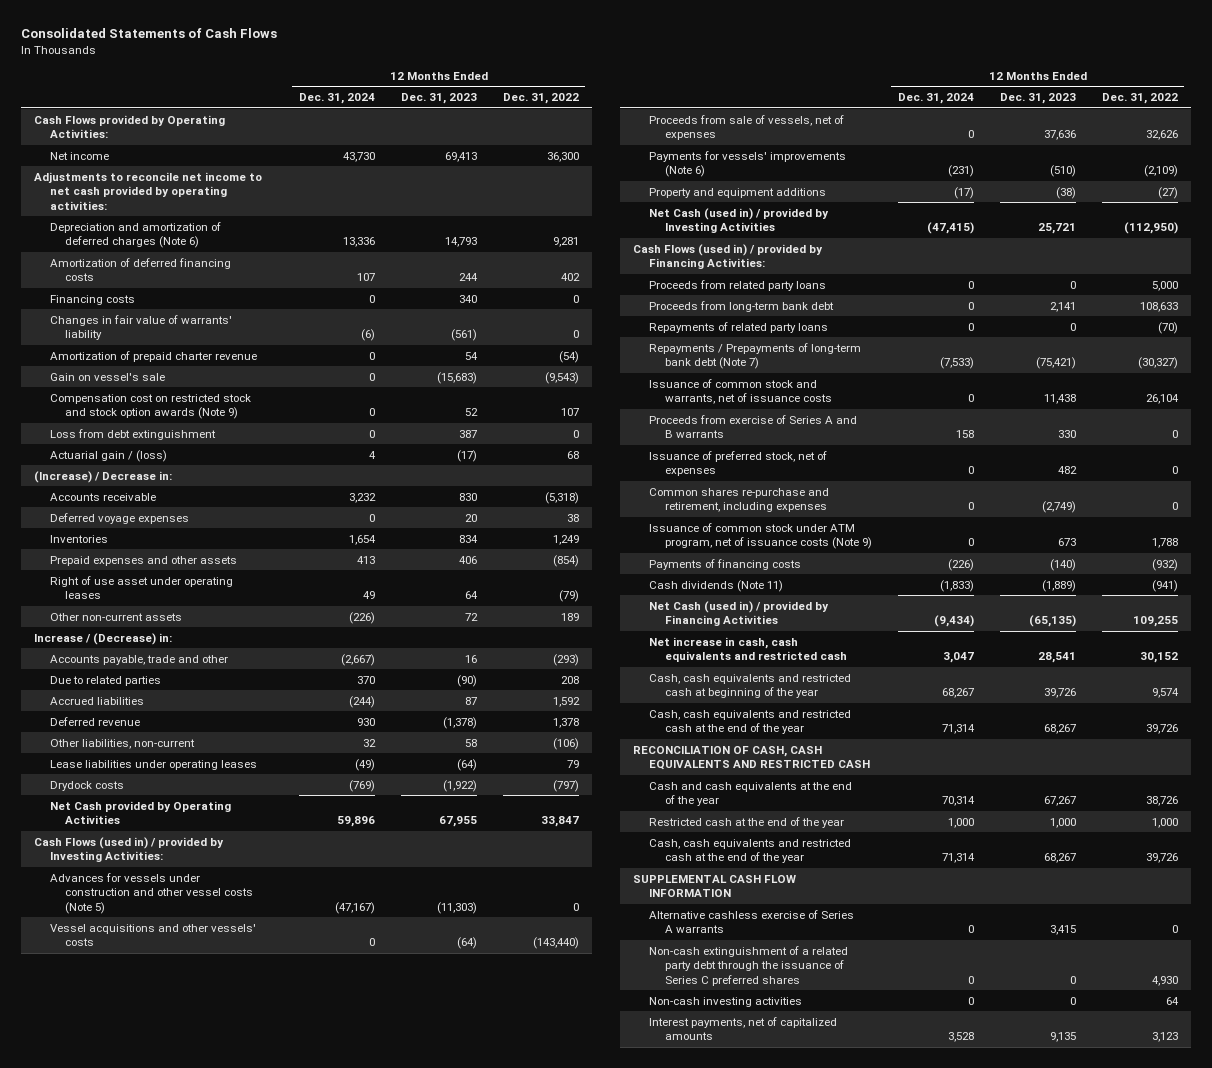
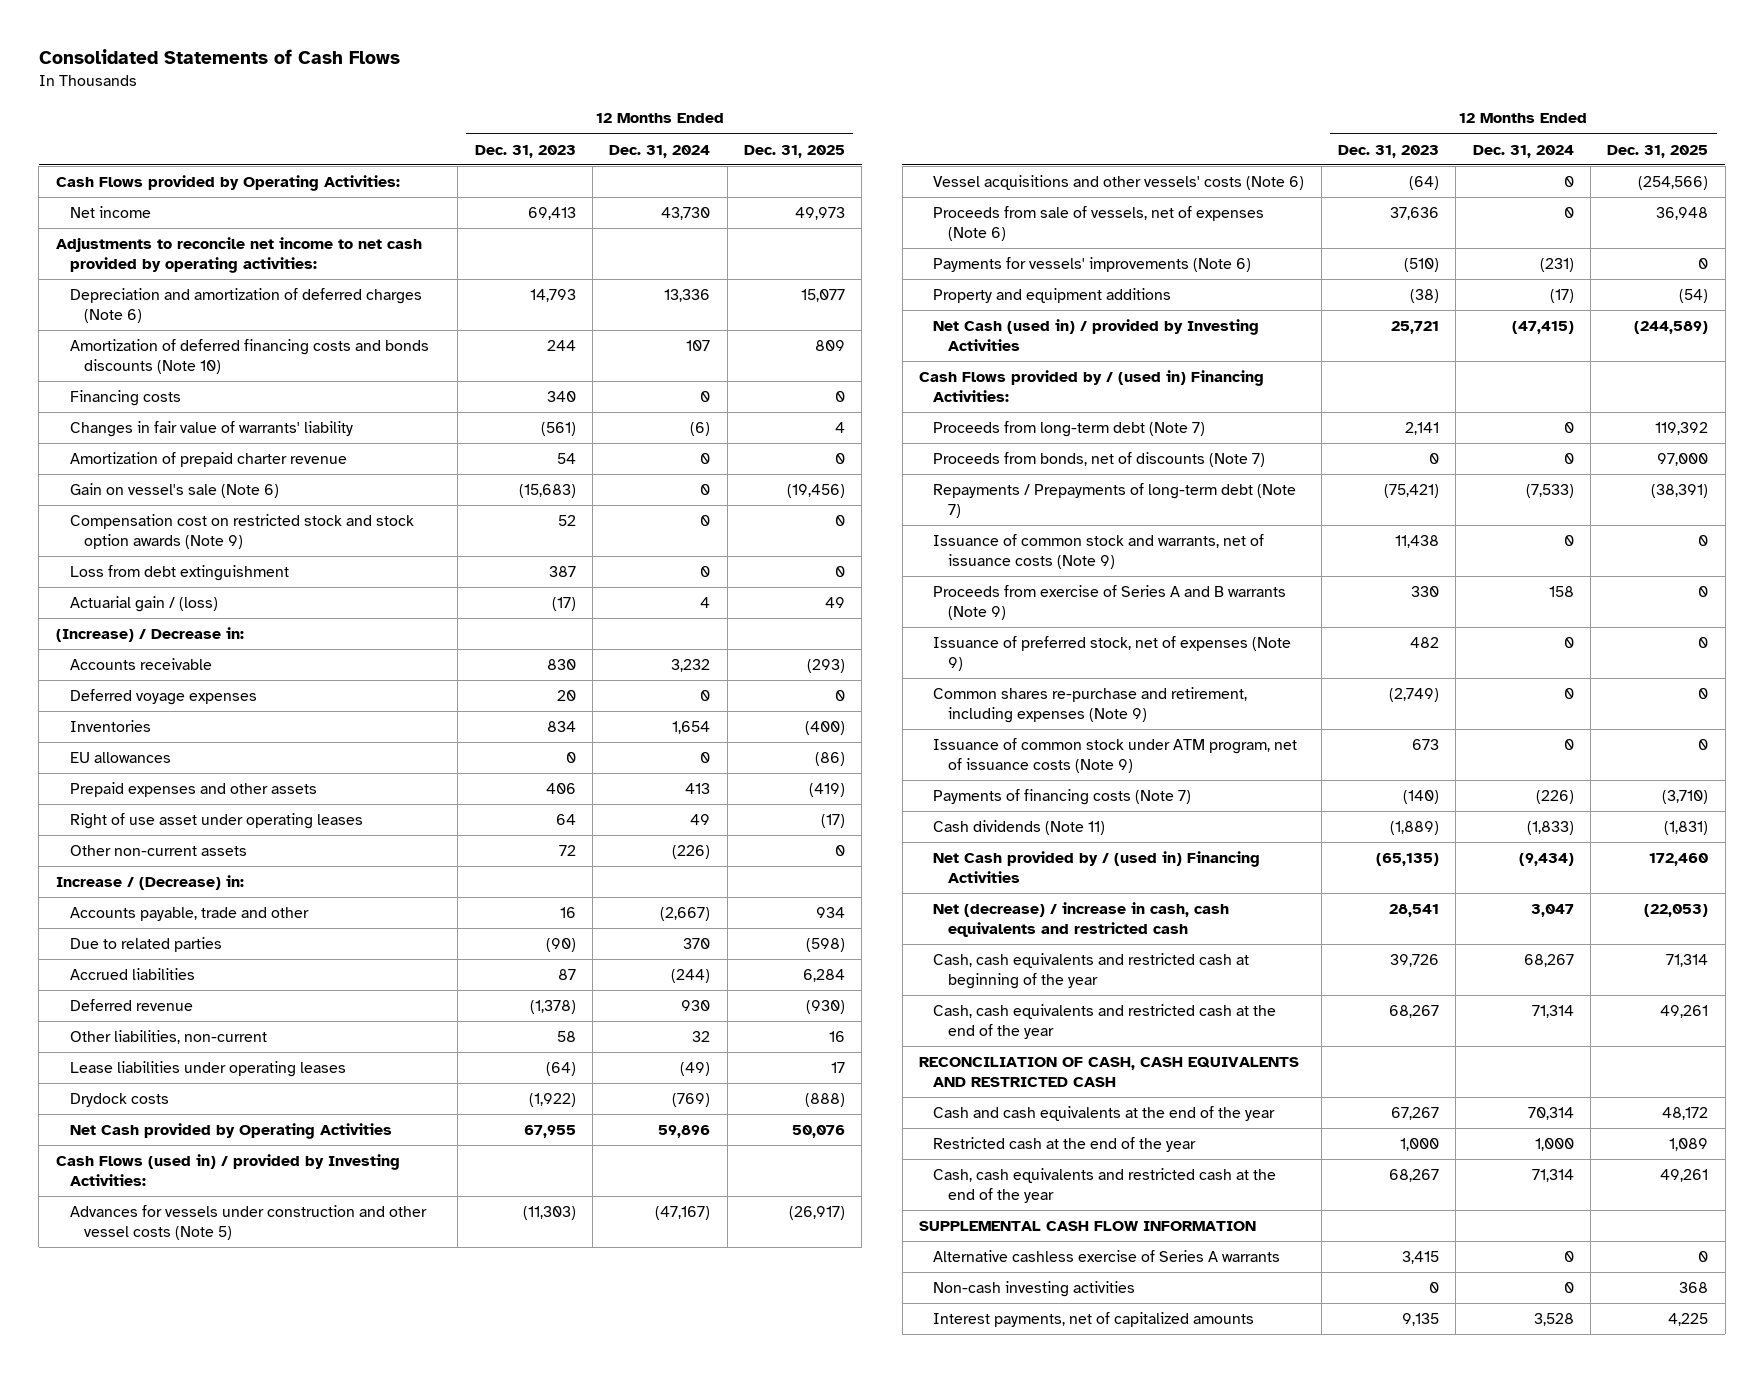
- | 12 Months Ended Dec. 31, 2024 | 12 Months Ended Dec. 31, 2023 | 12 Months Ended Dec. 31, 2022
+ | 12 Months Ended Dec. 31, 2023 | 12 Months Ended Dec. 31, 2024 | 12 Months Ended Dec. 31, 2025
- Amortization of deferred financing costs | 107 | 244 | 402
+ Amortization of deferred financing costs and bonds discounts (Note 10) | 244 | 107 | 809
- Gain on vessel's sale | 0 | (15,683) | (9,543)
+ Gain on vessel's sale (Note 6) | (15,683) | 0 | (19,456)
+ EU allowances | 0 | 0 | (86)
- Vessel acquisitions and other vessels' costs | 0 | (64) | (143,440)
- Proceeds from sale of vessels, net of expenses | 0 | 37,636 | 32,626
+ Vessel acquisitions and other vessels' costs (Note 6) | (64) | 0 | (254,566)
+ Proceeds from sale of vessels, net of expenses (Note 6) | 37,636 | 0 | 36,948
- Cash Flows (used in) / provided by Financing Activities:
- Proceeds from related party loans | 0 | 0 | 5,000
- Proceeds from long-term bank debt | 0 | 2,141 | 108,633
- Repayments of related party loans | 0 | 0 | (70)
- Repayments / Prepayments of long-term bank debt (Note 7) | (7,533) | (75,421) | (30,327)
- Issuance of common stock and warrants, net of issuance costs | 0 | 11,438 | 26,104
- Proceeds from exercise of Series A and B warrants | 158 | 330 | 0
- Issuance of preferred stock, net of expenses | 0 | 482 | 0
- Common shares re-purchase and retirement, including expenses | 0 | (2,749) | 0
+ Cash Flows provided by / (used in) Financing Activities:
+ Proceeds from long-term debt (Note 7) | 2,141 | 0 | 119,392
+ Proceeds from bonds, net of discounts (Note 7) | 0 | 0 | 97,000
+ Repayments / Prepayments of long-term debt (Note 7) | (75,421) | (7,533) | (38,391)
+ Issuance of common stock and warrants, net of issuance costs (Note 9) | 11,438 | 0 | 0
+ Proceeds from exercise of Series A and B warrants (Note 9) | 330 | 158 | 0
+ Issuance of preferred stock, net of expenses (Note 9) | 482 | 0 | 0
+ Common shares re-purchase and retirement, including expenses (Note 9) | (2,749) | 0 | 0
- Payments of financing costs | (226) | (140) | (932)
+ Payments of financing costs (Note 7) | (140) | (226) | (3,710)
- Net Cash (used in) / provided by Financing Activities | (9,434) | (65,135) | 109,255
- Net increase in cash, cash equivalents and restricted cash | 3,047 | 28,541 | 30,152
+ Net Cash provided by / (used in) Financing Activities | (65,135) | (9,434) | 172,460
+ Net (decrease) / increase in cash, cash equivalents and restricted cash | 28,541 | 3,047 | (22,053)
- Non-cash extinguishment of a related party debt through the issuance of Series C preferred shares | 0 | 0 | 4,930

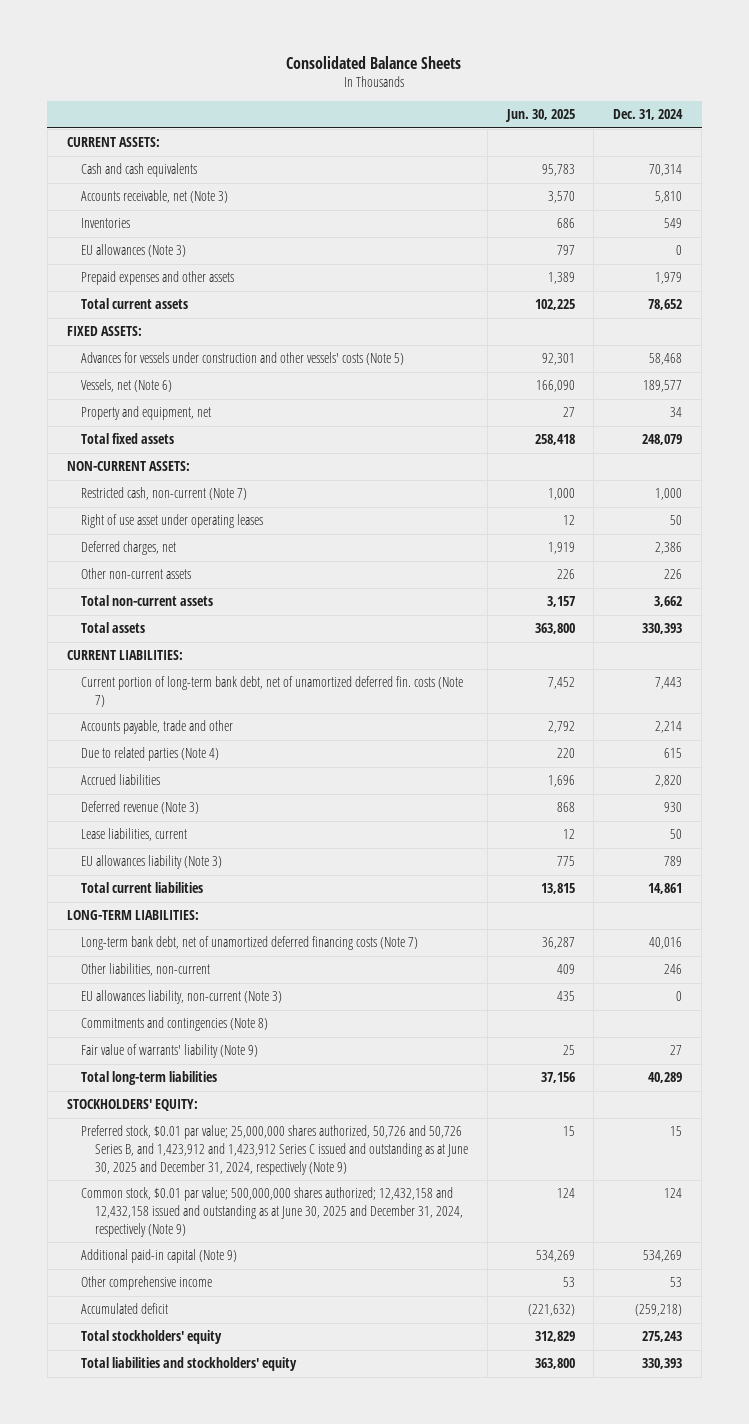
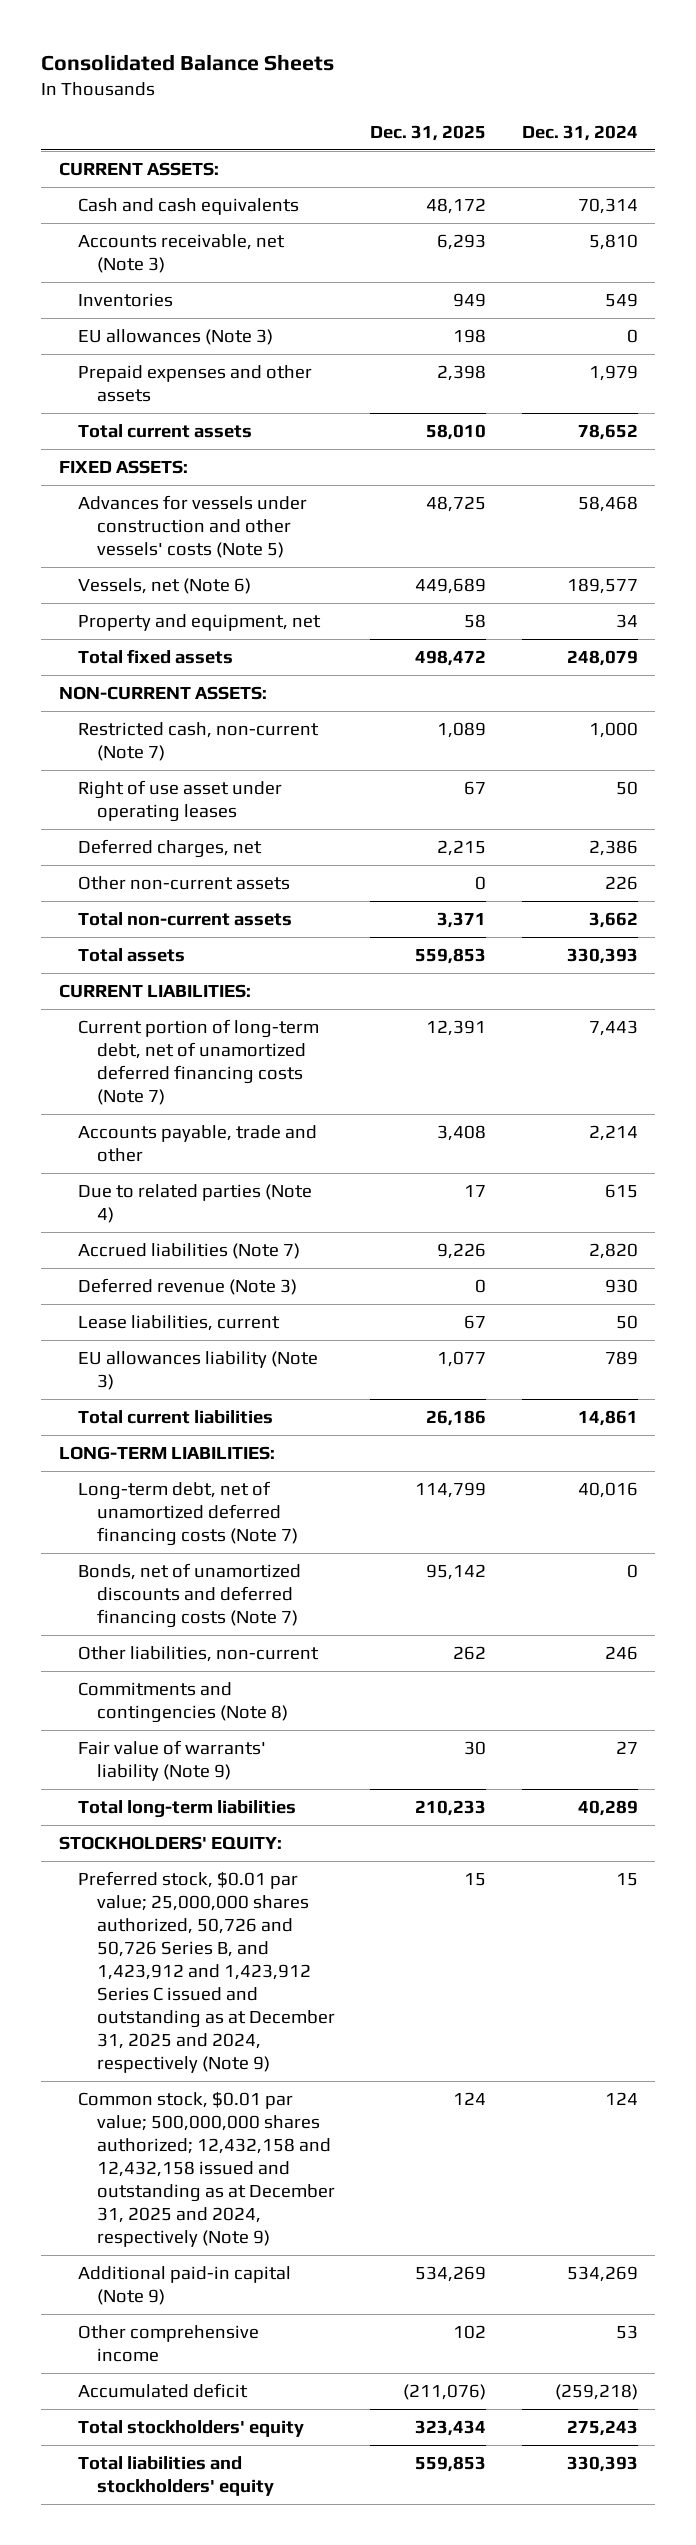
- | Jun. 30, 2025 | Dec. 31, 2024
+ | Dec. 31, 2025 | Dec. 31, 2024
- Current portion of long-term bank debt, net of unamortized deferred fin. costs (Note 7) | 7,452 | 7,443
+ Current portion of long-term debt, net of unamortized deferred financing costs (Note 7) | 12,391 | 7,443
- Accrued liabilities | 1,696 | 2,820
+ Accrued liabilities (Note 7) | 9,226 | 2,820
- Long-term bank debt, net of unamortized deferred financing costs (Note 7) | 36,287 | 40,016
+ Long-term debt, net of unamortized deferred financing costs (Note 7) | 114,799 | 40,016
+ Bonds, net of unamortized discounts and deferred financing costs (Note 7) | 95,142 | 0
- EU allowances liability, non-current (Note 3) | 435 | 0
- Preferred stock, $0.01 par value; 25,000,000 shares authorized, 50,726 and 50,726 Series B, and 1,423,912 and 1,423,912 Series C issued and outstanding as at June 30, 2025 and December 31, 2024, respectively (Note 9) | 15 | 15
- Common stock, $0.01 par value; 500,000,000 shares authorized; 12,432,158 and 12,432,158 issued and outstanding as at June 30, 2025 and December 31, 2024, respectively (Note 9) | 124 | 124
+ Preferred stock, $0.01 par value; 25,000,000 shares authorized, 50,726 and 50,726 Series B, and 1,423,912 and 1,423,912 Series C issued and outstanding as at December 31, 2025 and 2024, respectively (Note 9) | 15 | 15
+ Common stock, $0.01 par value; 500,000,000 shares authorized; 12,432,158 and 12,432,158 issued and outstanding as at December 31, 2025 and 2024, respectively (Note 9) | 124 | 124

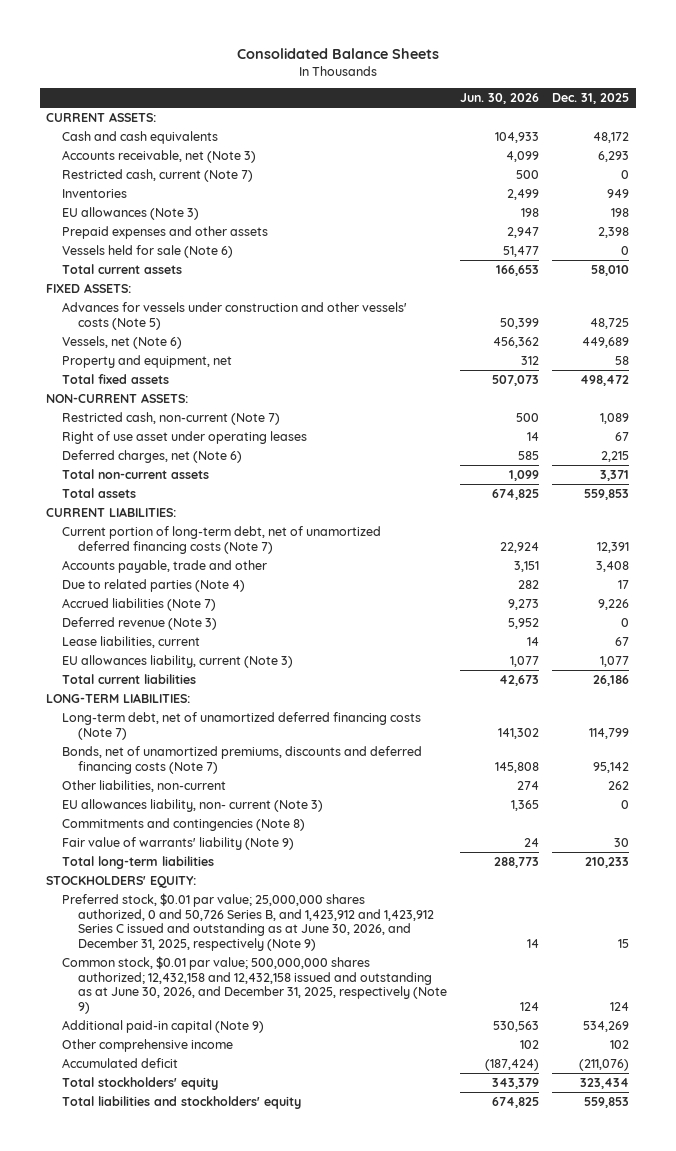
- | Dec. 31, 2025 | Dec. 31, 2024
+ | Jun. 30, 2026 | Dec. 31, 2025
+ Restricted cash, current (Note 7) | 500 | 0
+ Vessels held for sale (Note 6) | 51,477 | 0
- Deferred charges, net | 2,215 | 2,386
- Other non-current assets | 0 | 226
+ Deferred charges, net (Note 6) | 585 | 2,215
- EU allowances liability (Note 3) | 1,077 | 789
+ EU allowances liability, current (Note 3) | 1,077 | 1,077
- Bonds, net of unamortized discounts and deferred financing costs (Note 7) | 95,142 | 0
+ Bonds, net of unamortized premiums, discounts and deferred financing costs (Note 7) | 145,808 | 95,142
+ EU allowances liability, non- current (Note 3) | 1,365 | 0
- Preferred stock, $0.01 par value; 25,000,000 shares authorized, 50,726 and 50,726 Series B, and 1,423,912 and 1,423,912 Series C issued and outstanding as at December 31, 2025 and 2024, respectively (Note 9) | 15 | 15
- Common stock, $0.01 par value; 500,000,000 shares authorized; 12,432,158 and 12,432,158 issued and outstanding as at December 31, 2025 and 2024, respectively (Note 9) | 124 | 124
+ Preferred stock, $0.01 par value; 25,000,000 shares authorized, 0 and 50,726 Series B, and 1,423,912 and 1,423,912 Series C issued and outstanding as at June 30, 2026, and December 31, 2025, respectively (Note 9) | 14 | 15
+ Common stock, $0.01 par value; 500,000,000 shares authorized; 12,432,158 and 12,432,158 issued and outstanding as at June 30, 2026, and December 31, 2025, respectively (Note 9) | 124 | 124

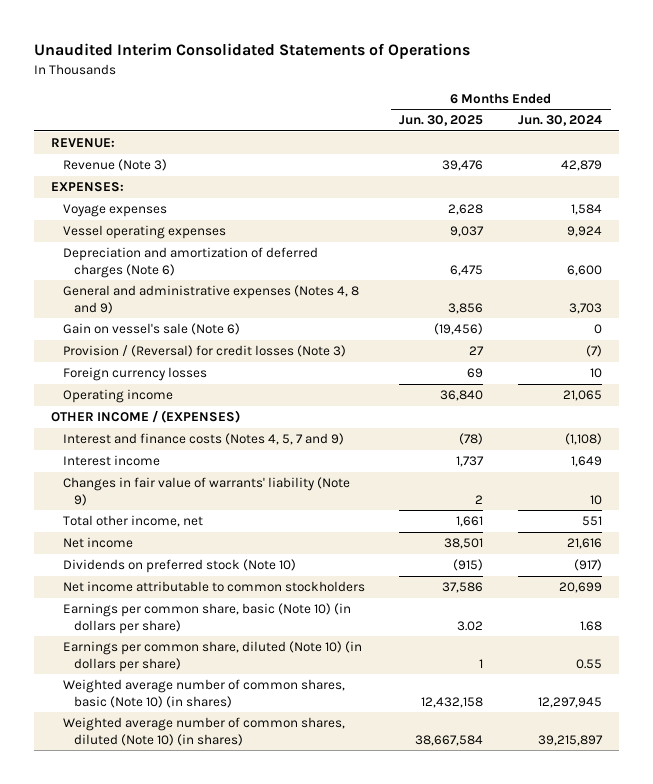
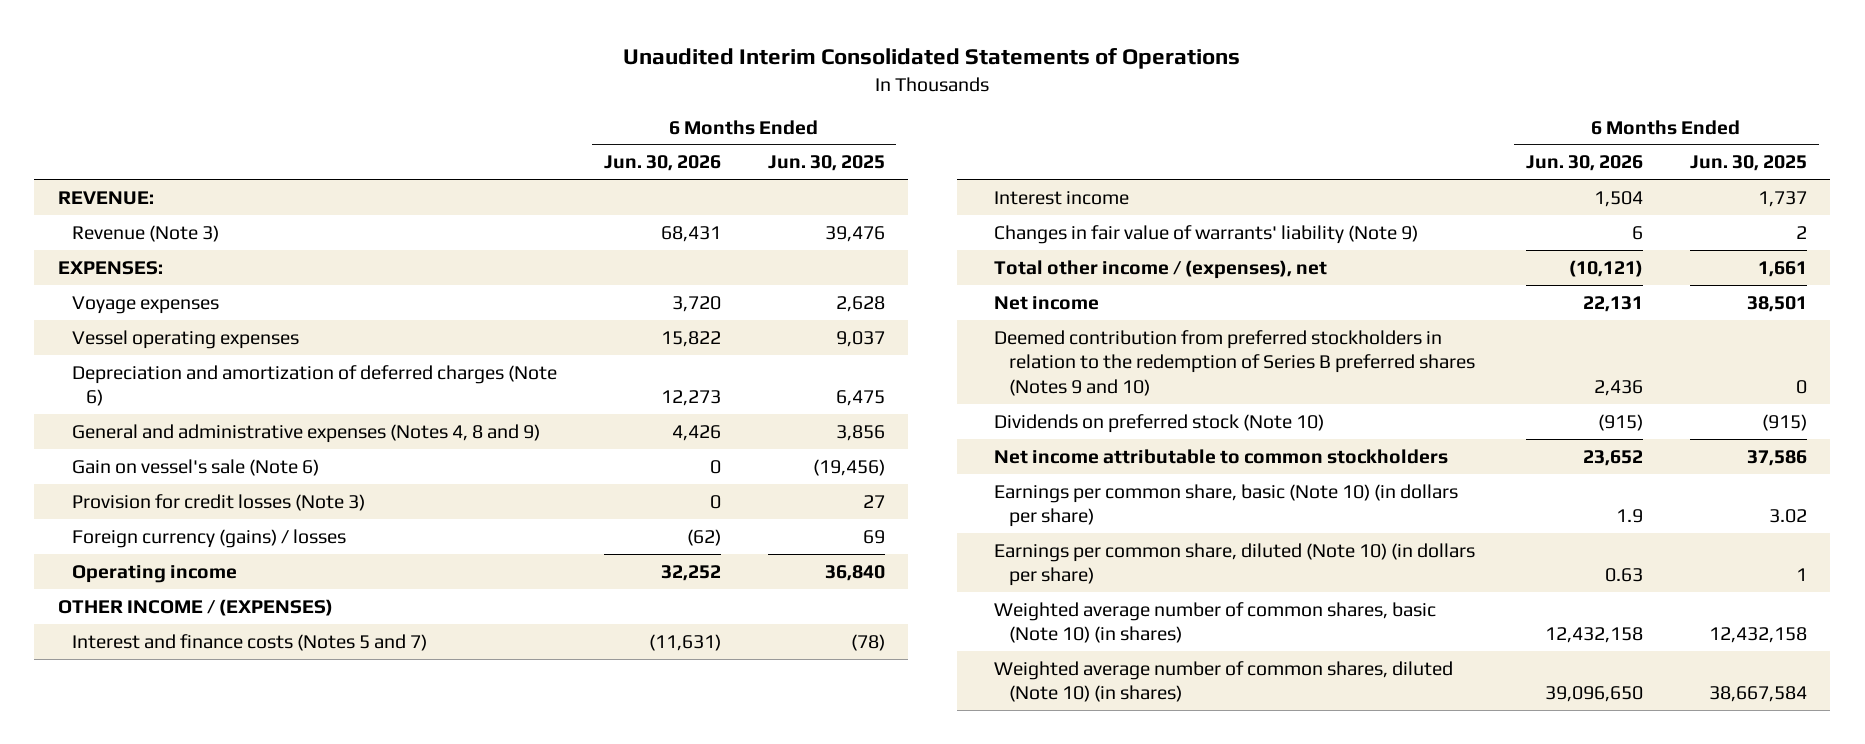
- | 6 Months Ended Jun. 30, 2025 | 6 Months Ended Jun. 30, 2024
+ | 6 Months Ended Jun. 30, 2026 | 6 Months Ended Jun. 30, 2025
- Provision / (Reversal) for credit losses (Note 3) | 27 | (7)
- Foreign currency losses | 69 | 10
+ Provision for credit losses (Note 3) | 0 | 27
+ Foreign currency (gains) / losses | (62) | 69
- Interest and finance costs (Notes 4, 5, 7 and 9) | (78) | (1,108)
+ Interest and finance costs (Notes 5 and 7) | (11,631) | (78)
- Total other income, net | 1,661 | 551
+ Total other income / (expenses), net | (10,121) | 1,661
+ Deemed contribution from preferred stockholders in relation to the redemption of Series B preferred shares (Notes 9 and 10) | 2,436 | 0

